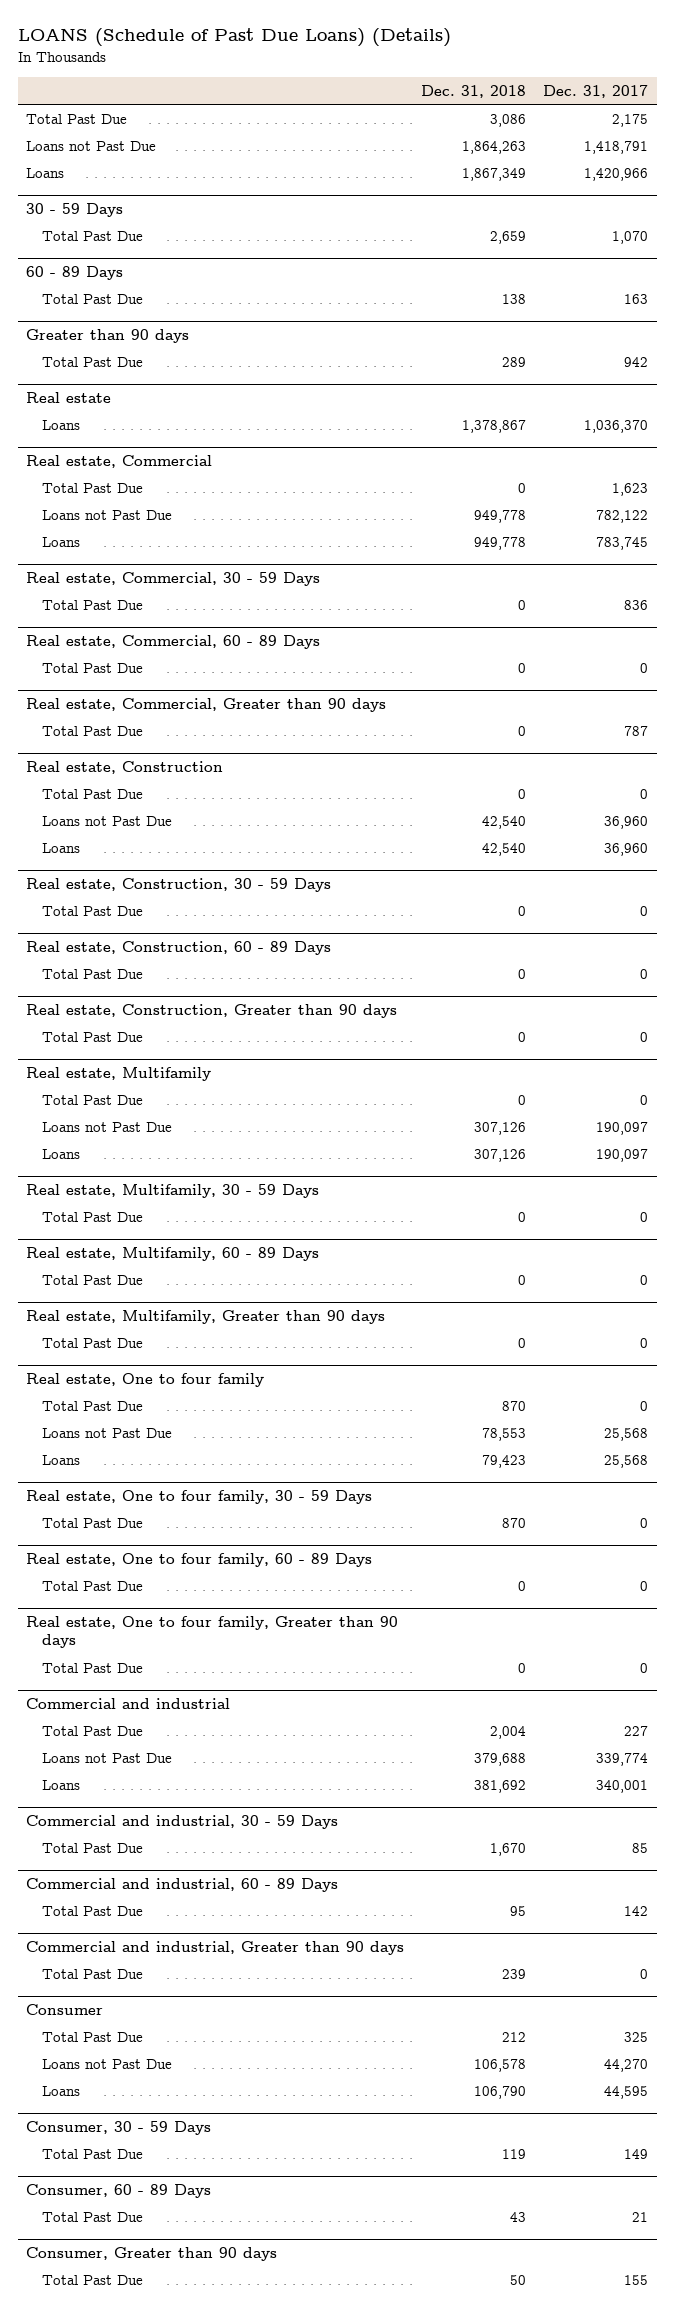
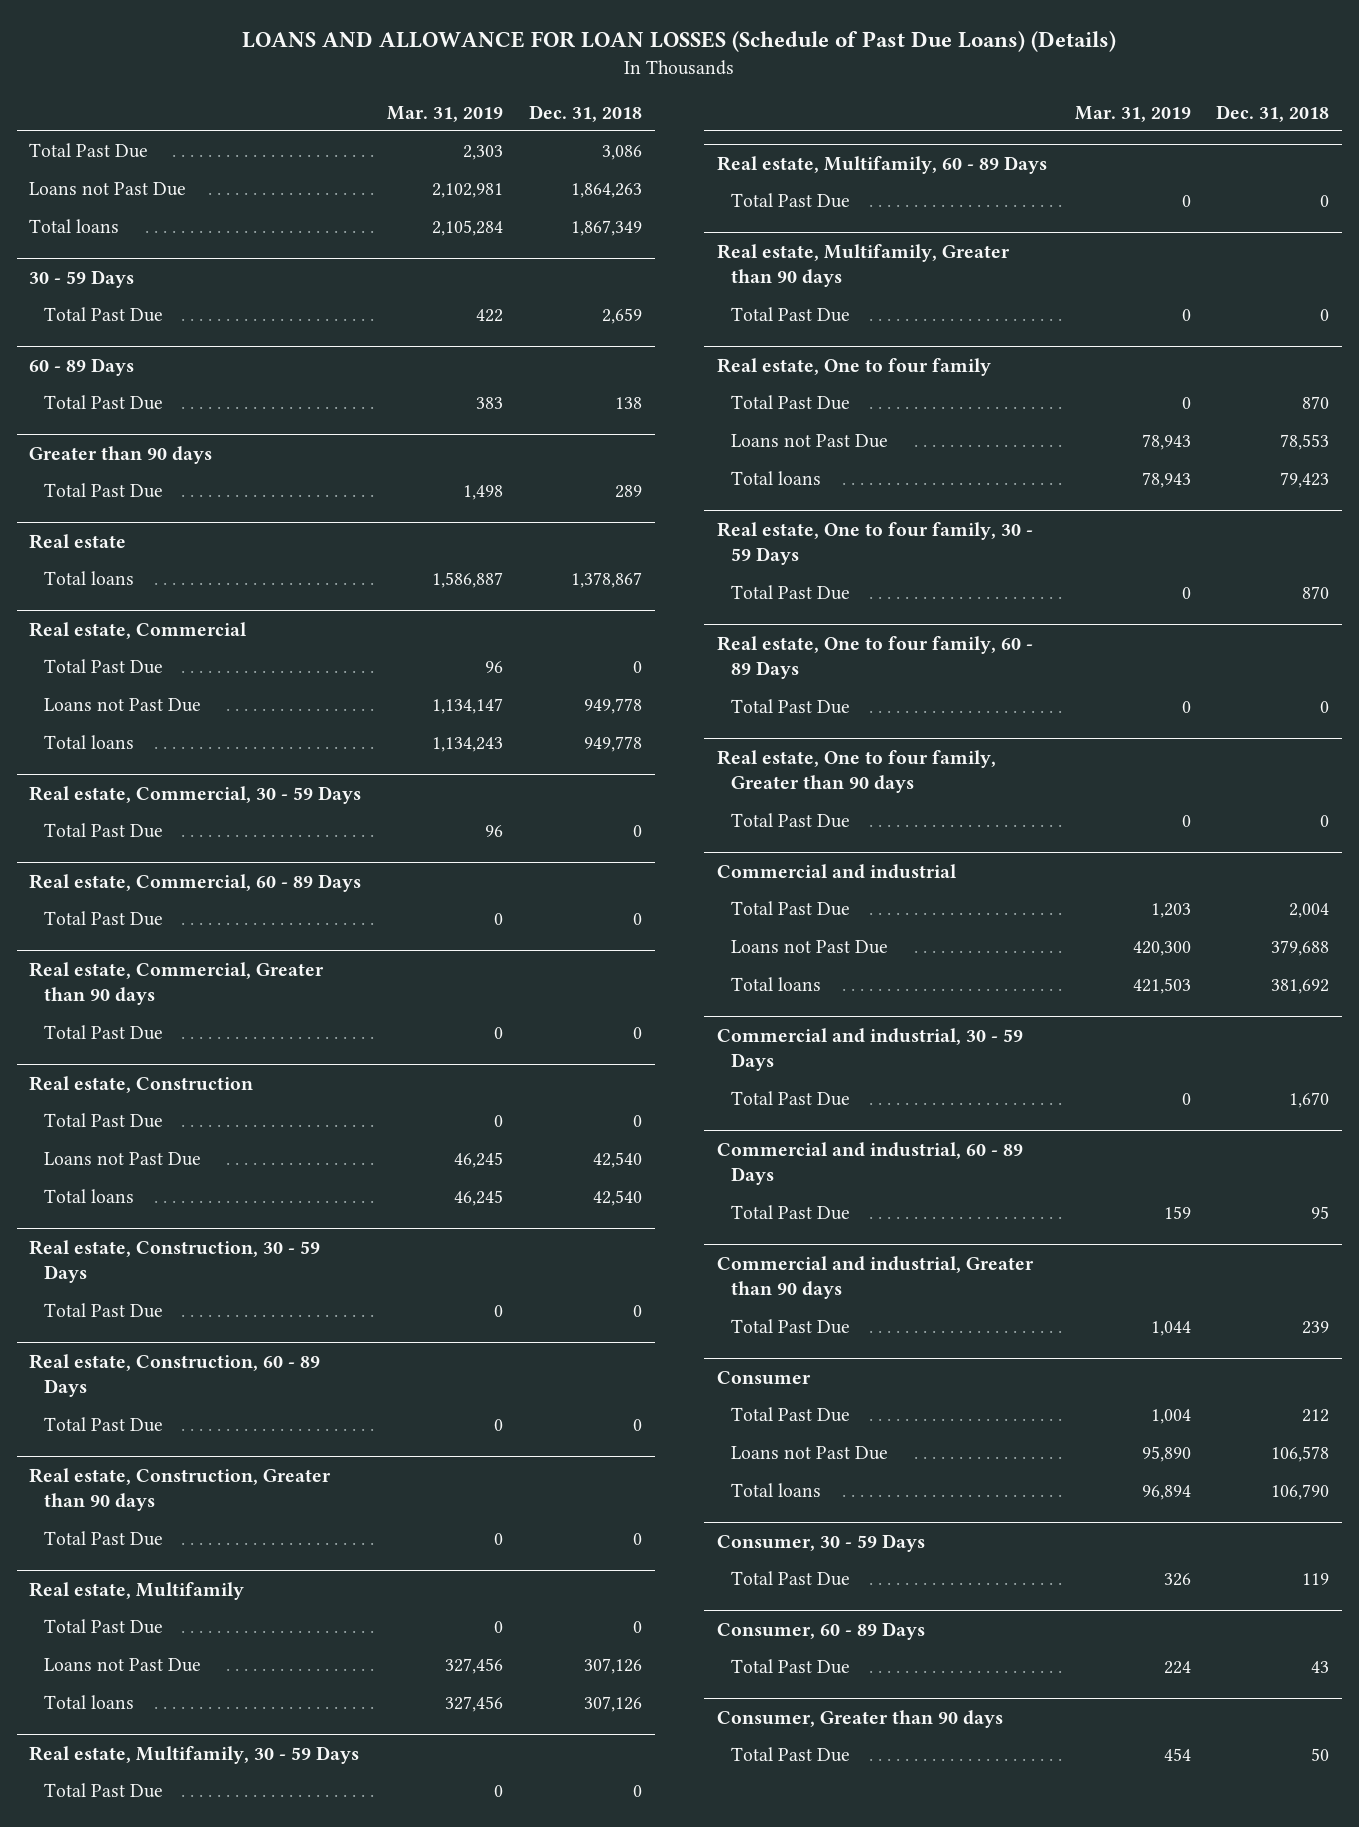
- LOANS (Schedule of Past Due Loans) (Details)
+ LOANS AND ALLOWANCE FOR LOAN LOSSES (Schedule of Past Due Loans) (Details)
- | Dec. 31, 2018 | Dec. 31, 2017
+ | Mar. 31, 2019 | Dec. 31, 2018
- Loans | 1,867,349 | 1,420,966
+ Total loans | 2,105,284 | 1,867,349
@ Real estate
- Loans | 1,378,867 | 1,036,370
+ Total loans | 1,586,887 | 1,378,867
@ Real estate, Commercial
- Loans | 949,778 | 783,745
+ Total loans | 1,134,243 | 949,778
@ Real estate, Construction
- Loans | 42,540 | 36,960
+ Total loans | 46,245 | 42,540
@ Real estate, Multifamily
- Loans | 307,126 | 190,097
+ Total loans | 327,456 | 307,126
@ Real estate, One to four family
- Loans | 79,423 | 25,568
+ Total loans | 78,943 | 79,423
@ Commercial and industrial
- Loans | 381,692 | 340,001
+ Total loans | 421,503 | 381,692
@ Consumer
- Loans | 106,790 | 44,595
+ Total loans | 96,894 | 106,790

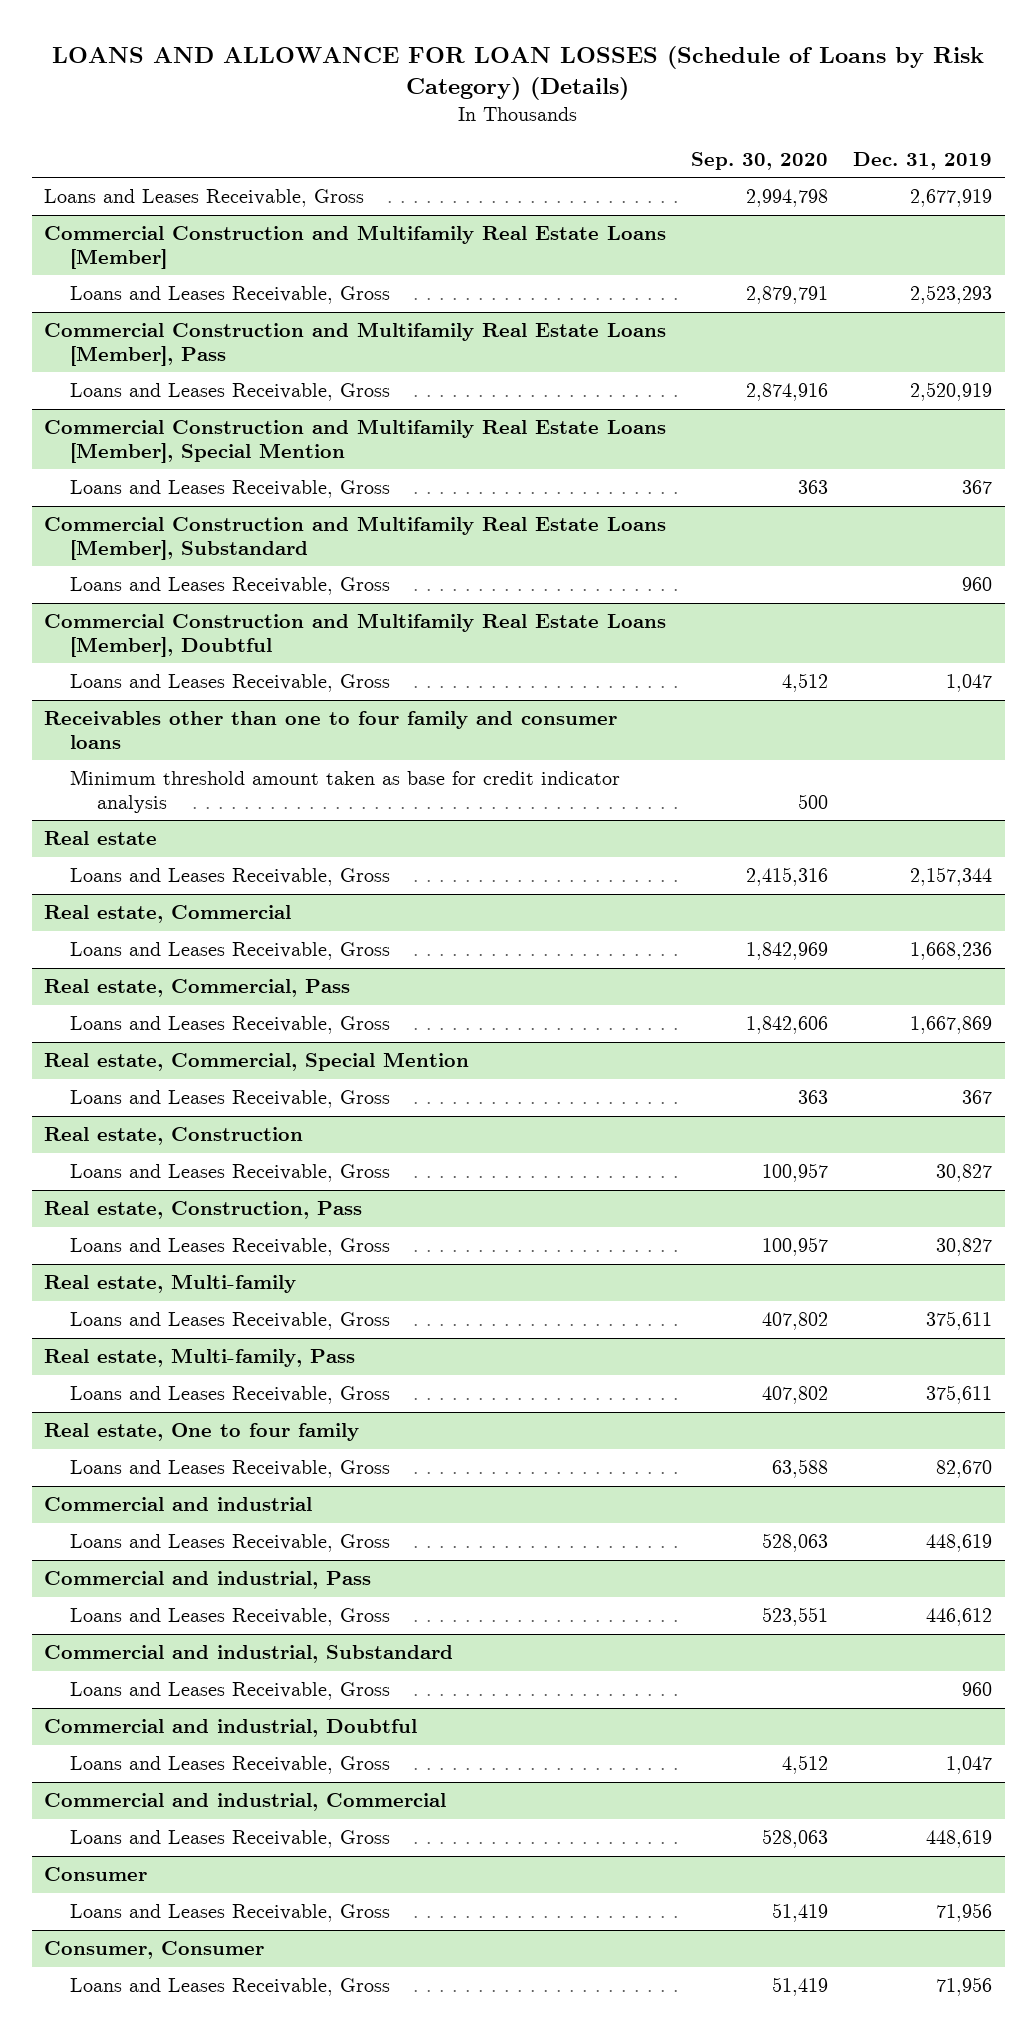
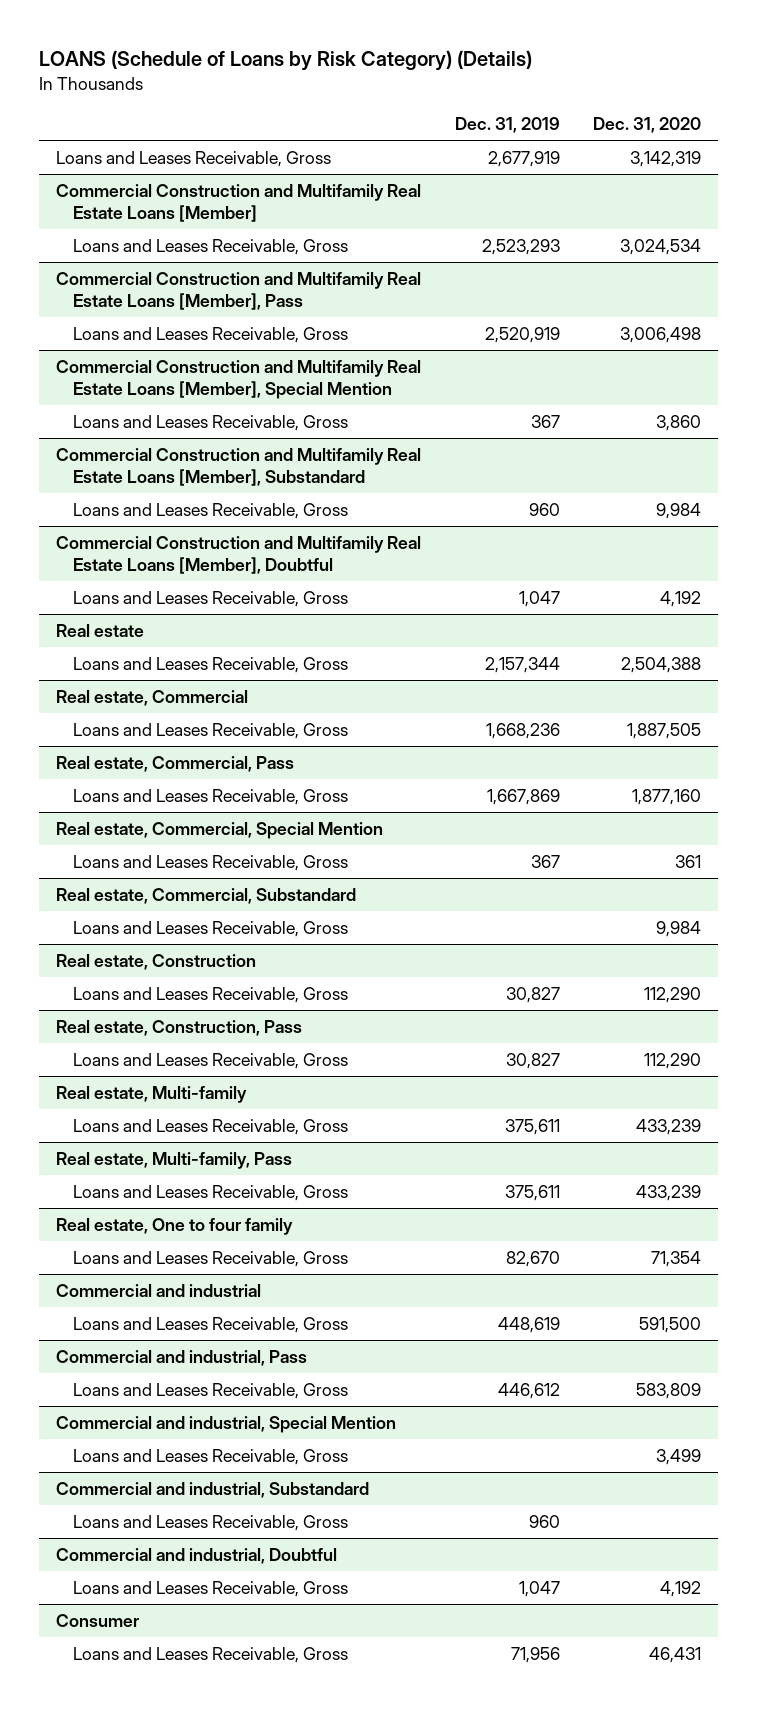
- LOANS AND ALLOWANCE FOR LOAN LOSSES (Schedule of Loans by Risk Category) (Details)
+ LOANS (Schedule of Loans by Risk Category) (Details)
- | Sep. 30, 2020 | Dec. 31, 2019
+ | Dec. 31, 2019 | Dec. 31, 2020
- Receivables other than one to four family and consumer loans
- Minimum threshold amount taken as base for credit indicator analysis | 500 |
+ Real estate, Commercial, Substandard
+ Loans and Leases Receivable, Gross | | 9,984
+ Commercial and industrial, Special Mention
+ Loans and Leases Receivable, Gross | | 3,499
- Commercial and industrial, Commercial
- Loans and Leases Receivable, Gross | 528,063 | 448,619
- Consumer, Consumer
- Loans and Leases Receivable, Gross | 51,419 | 71,956

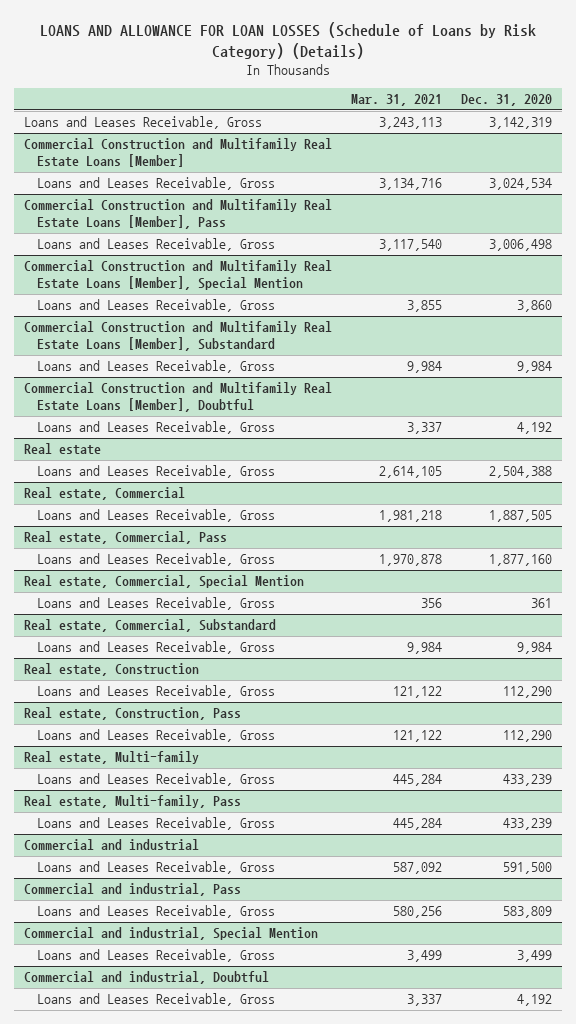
- LOANS (Schedule of Loans by Risk Category) (Details)
+ LOANS AND ALLOWANCE FOR LOAN LOSSES (Schedule of Loans by Risk Category) (Details)
- | Dec. 31, 2019 | Dec. 31, 2020
+ | Mar. 31, 2021 | Dec. 31, 2020
- Real estate, One to four family
- Loans and Leases Receivable, Gross | 82,670 | 71,354
- Commercial and industrial, Substandard
- Loans and Leases Receivable, Gross | 960 |
- Consumer
- Loans and Leases Receivable, Gross | 71,956 | 46,431

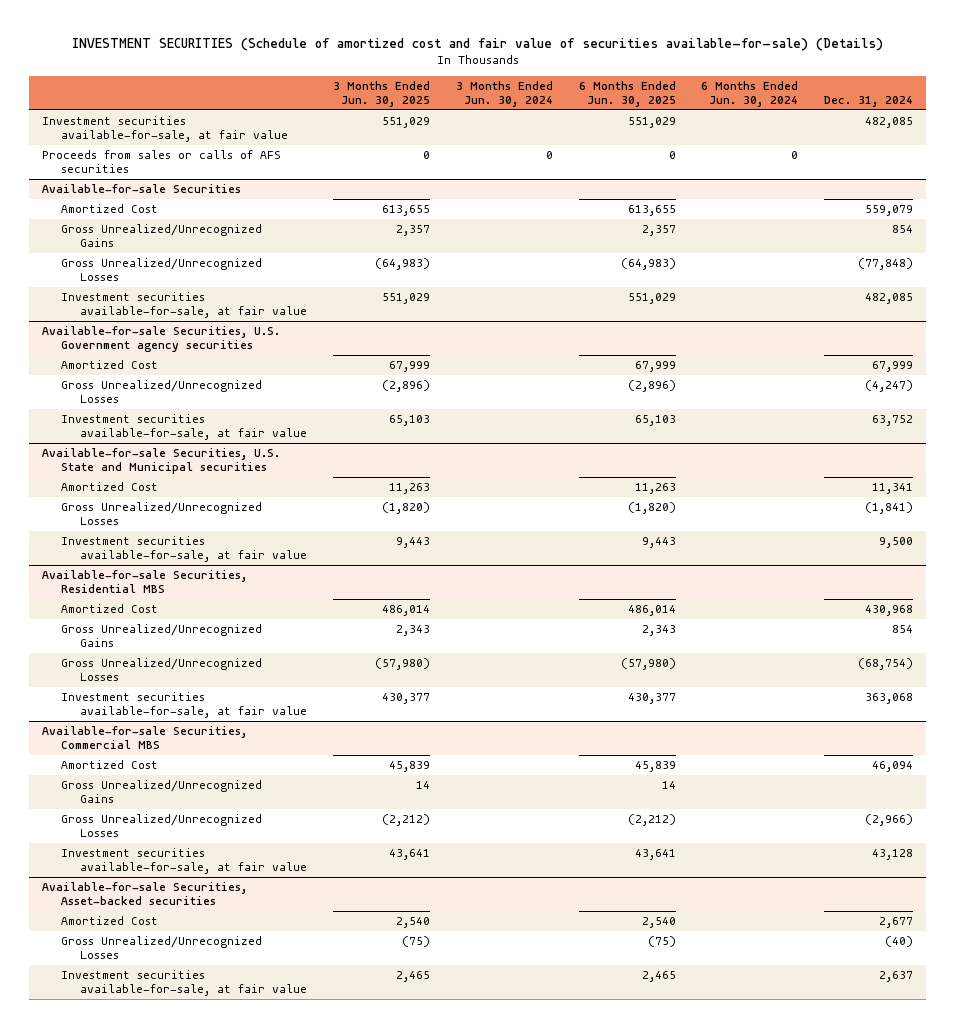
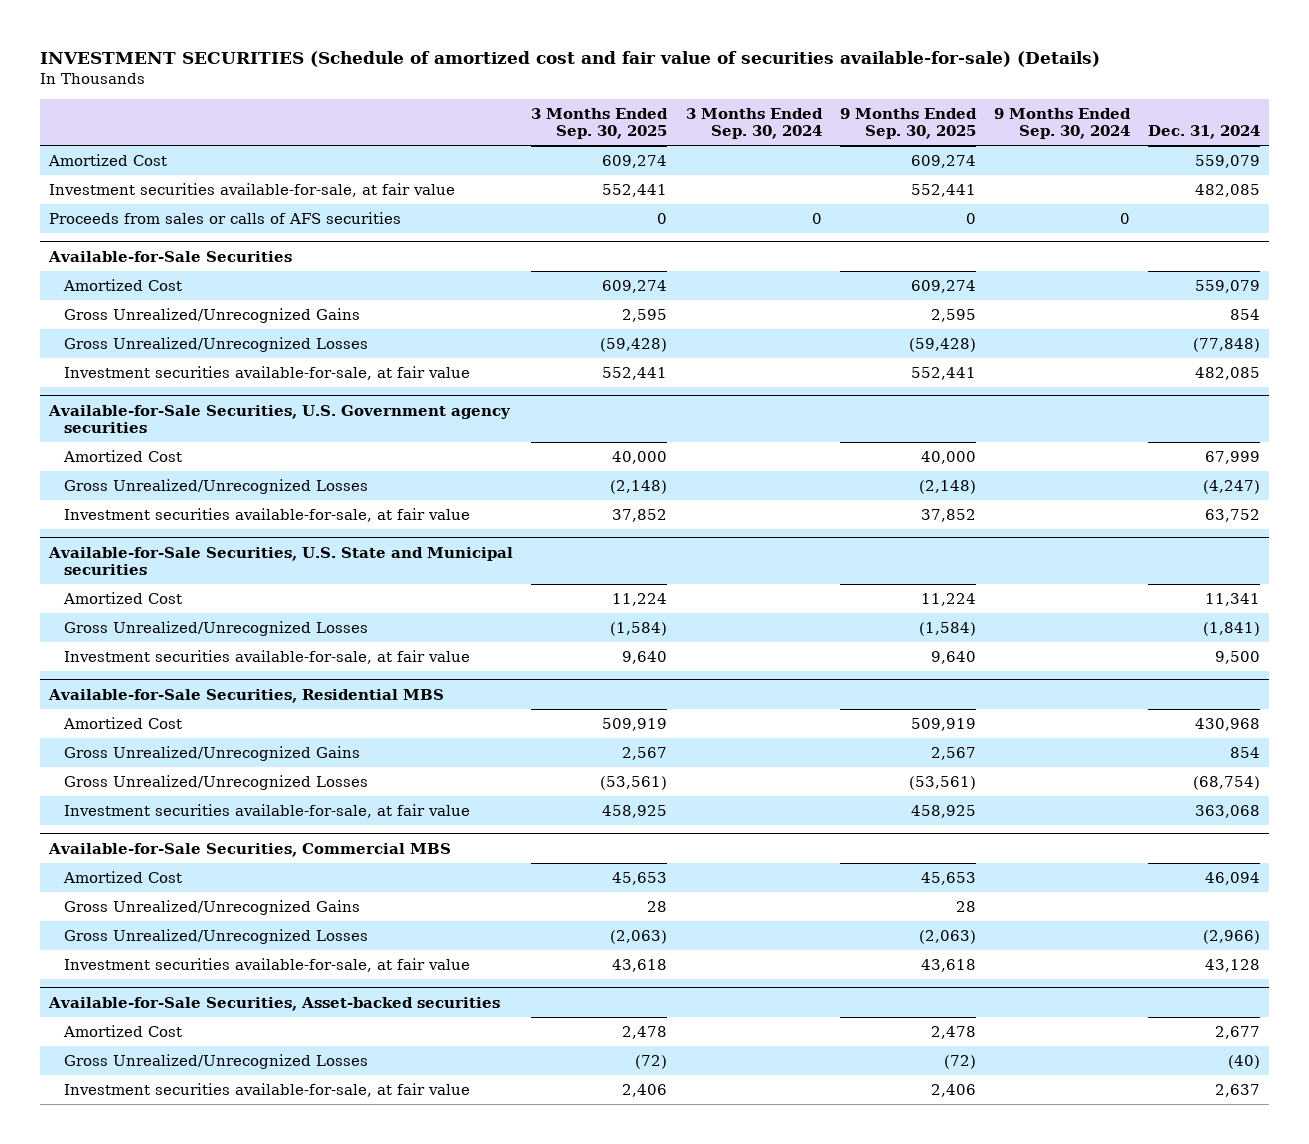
- | 3 Months Ended Jun. 30, 2025 | 3 Months Ended Jun. 30, 2024 | 6 Months Ended Jun. 30, 2025 | 6 Months Ended Jun. 30, 2024 | Dec. 31, 2024
+ | 3 Months Ended Sep. 30, 2025 | 3 Months Ended Sep. 30, 2024 | 9 Months Ended Sep. 30, 2025 | 9 Months Ended Sep. 30, 2024 | Dec. 31, 2024
+ Amortized Cost | 609,274 | | 609,274 | | 559,079
- Available-for-sale Securities
+ Available-for-Sale Securities
- Available-for-sale Securities, U.S. Government agency securities
+ Available-for-Sale Securities, U.S. Government agency securities
- Available-for-sale Securities, U.S. State and Municipal securities
+ Available-for-Sale Securities, U.S. State and Municipal securities
- Available-for-sale Securities, Residential MBS
+ Available-for-Sale Securities, Residential MBS
- Available-for-sale Securities, Commercial MBS
+ Available-for-Sale Securities, Commercial MBS
- Available-for-sale Securities, Asset-backed securities
+ Available-for-Sale Securities, Asset-backed securities

